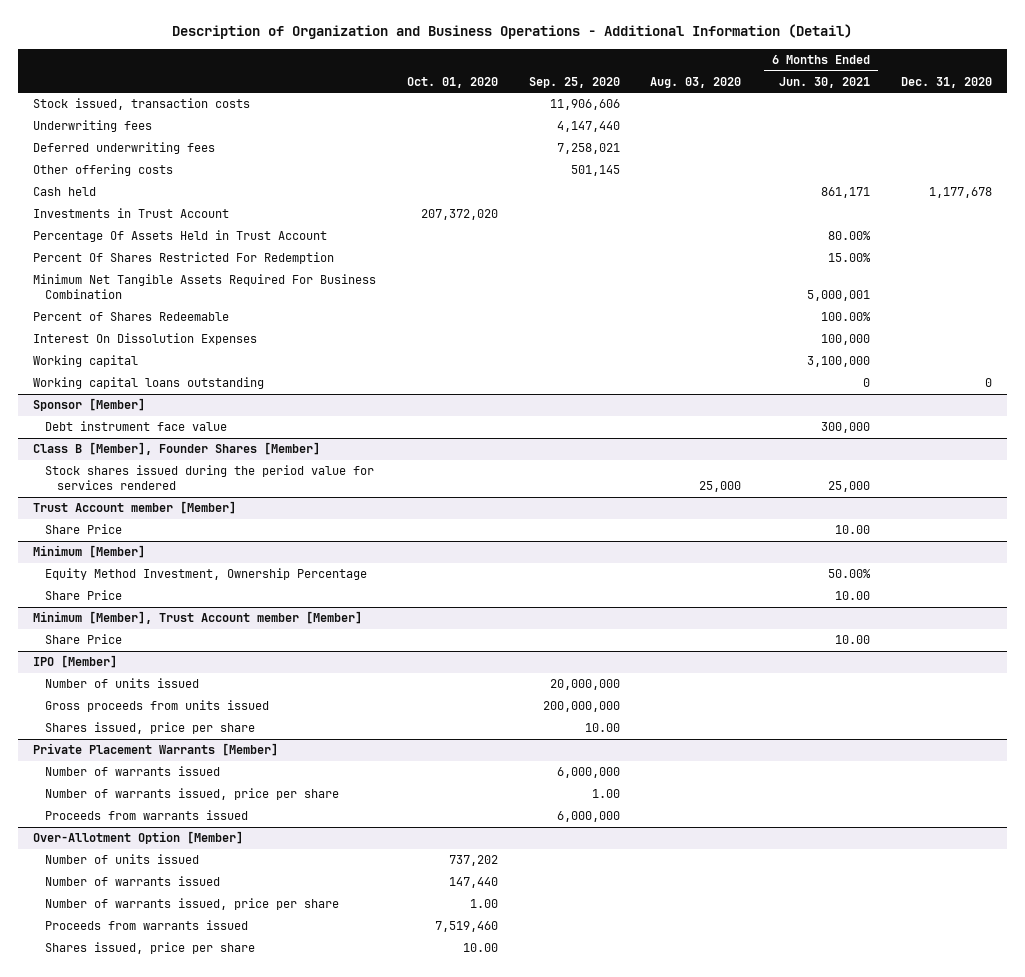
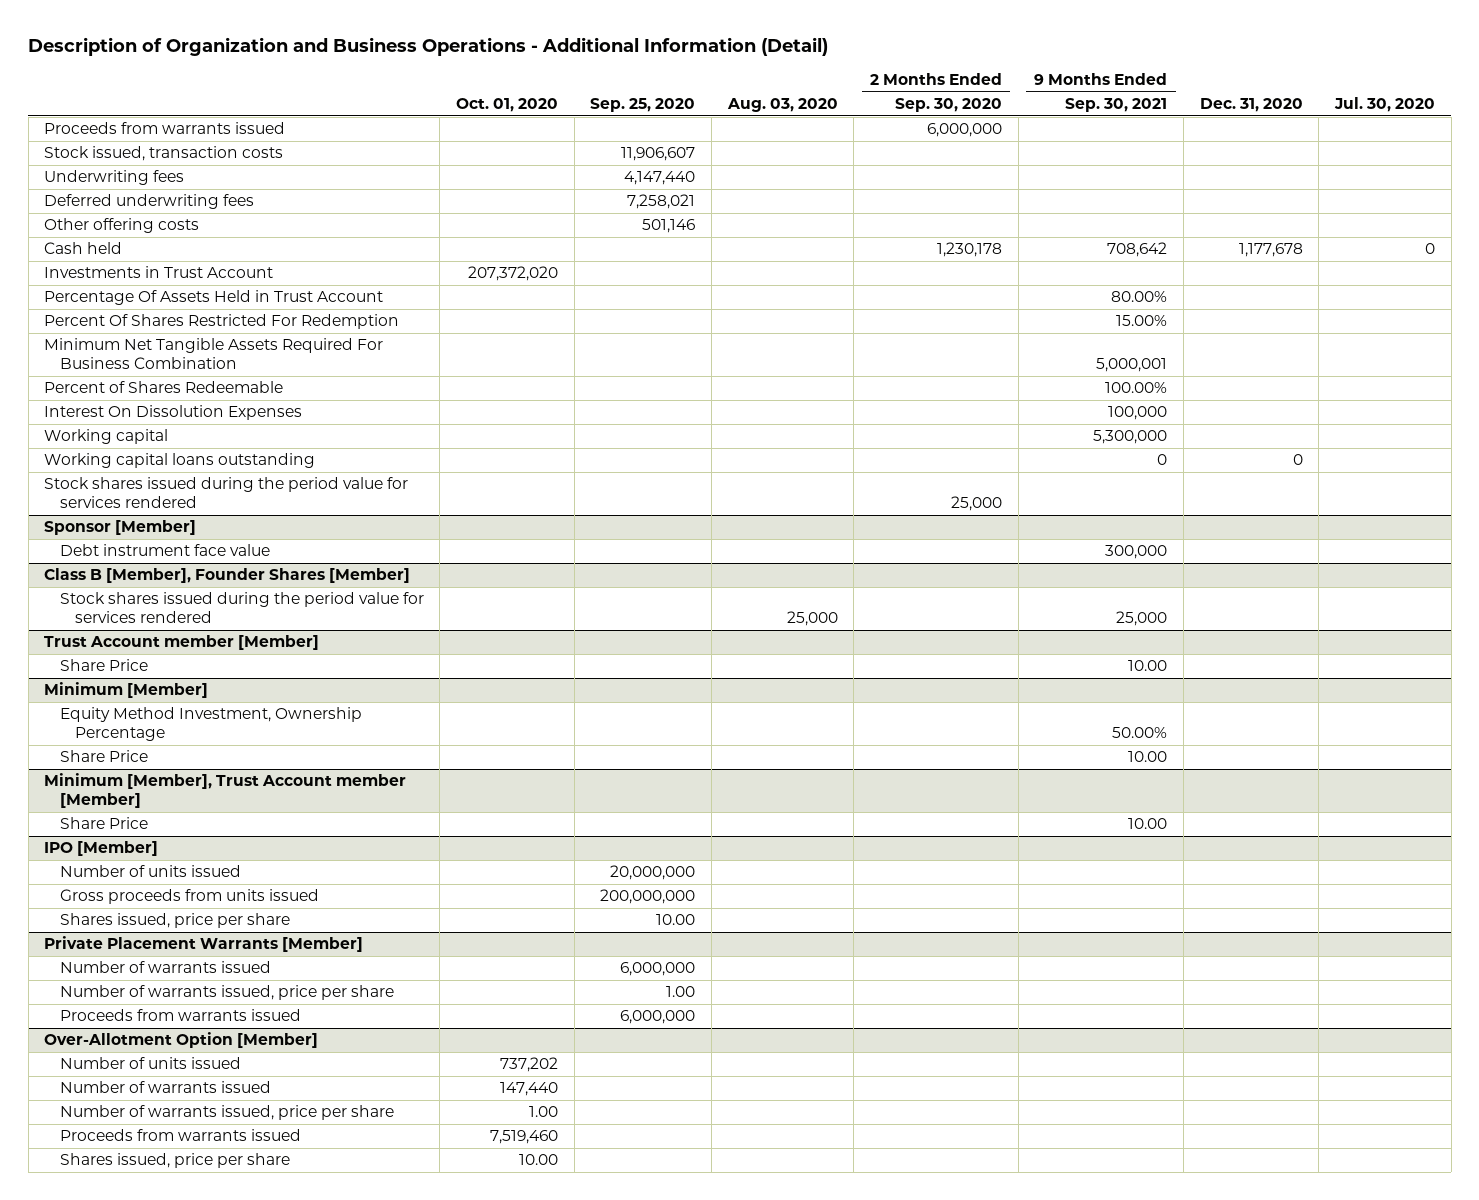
- | Oct. 01, 2020 | Sep. 25, 2020 | Aug. 03, 2020 | 6 Months Ended Jun. 30, 2021 | Dec. 31, 2020
+ | Oct. 01, 2020 | Sep. 25, 2020 | Aug. 03, 2020 | 2 Months Ended Sep. 30, 2020 | 9 Months Ended Sep. 30, 2021 | Dec. 31, 2020 | Jul. 30, 2020
- Stock issued, transaction costs | | 11,906,606 | | |
+ Proceeds from warrants issued | | | | 6,000,000 | | |
+ Stock issued, transaction costs | | 11,906,607 | | | | |
- Other offering costs | | 501,145 | | |
+ Other offering costs | | 501,146 | | | | |
+ Stock shares issued during the period value for services rendered | | | | 25,000 | | |

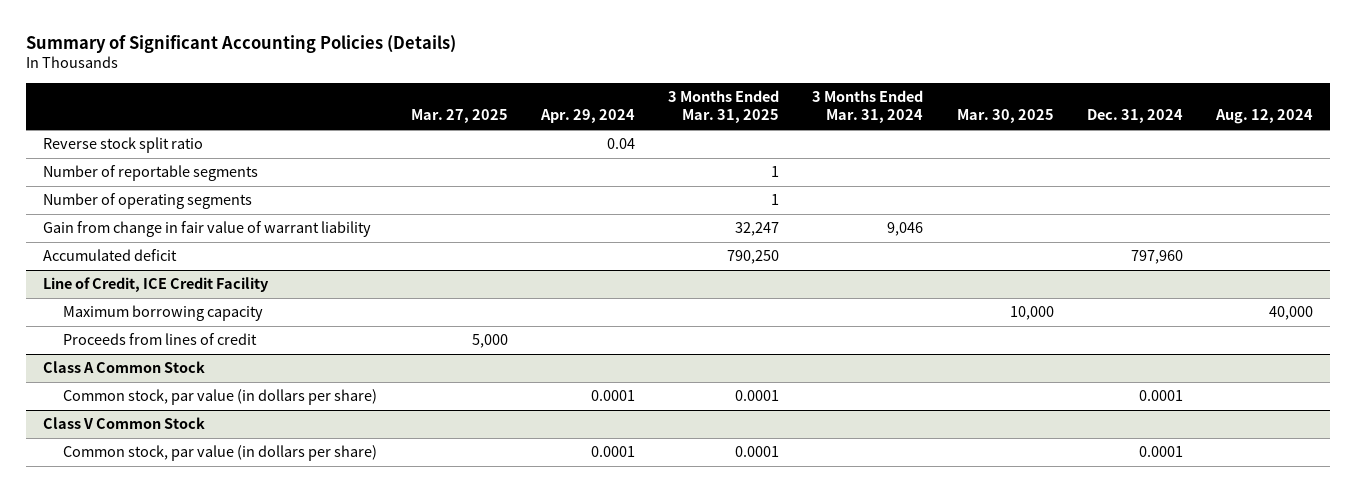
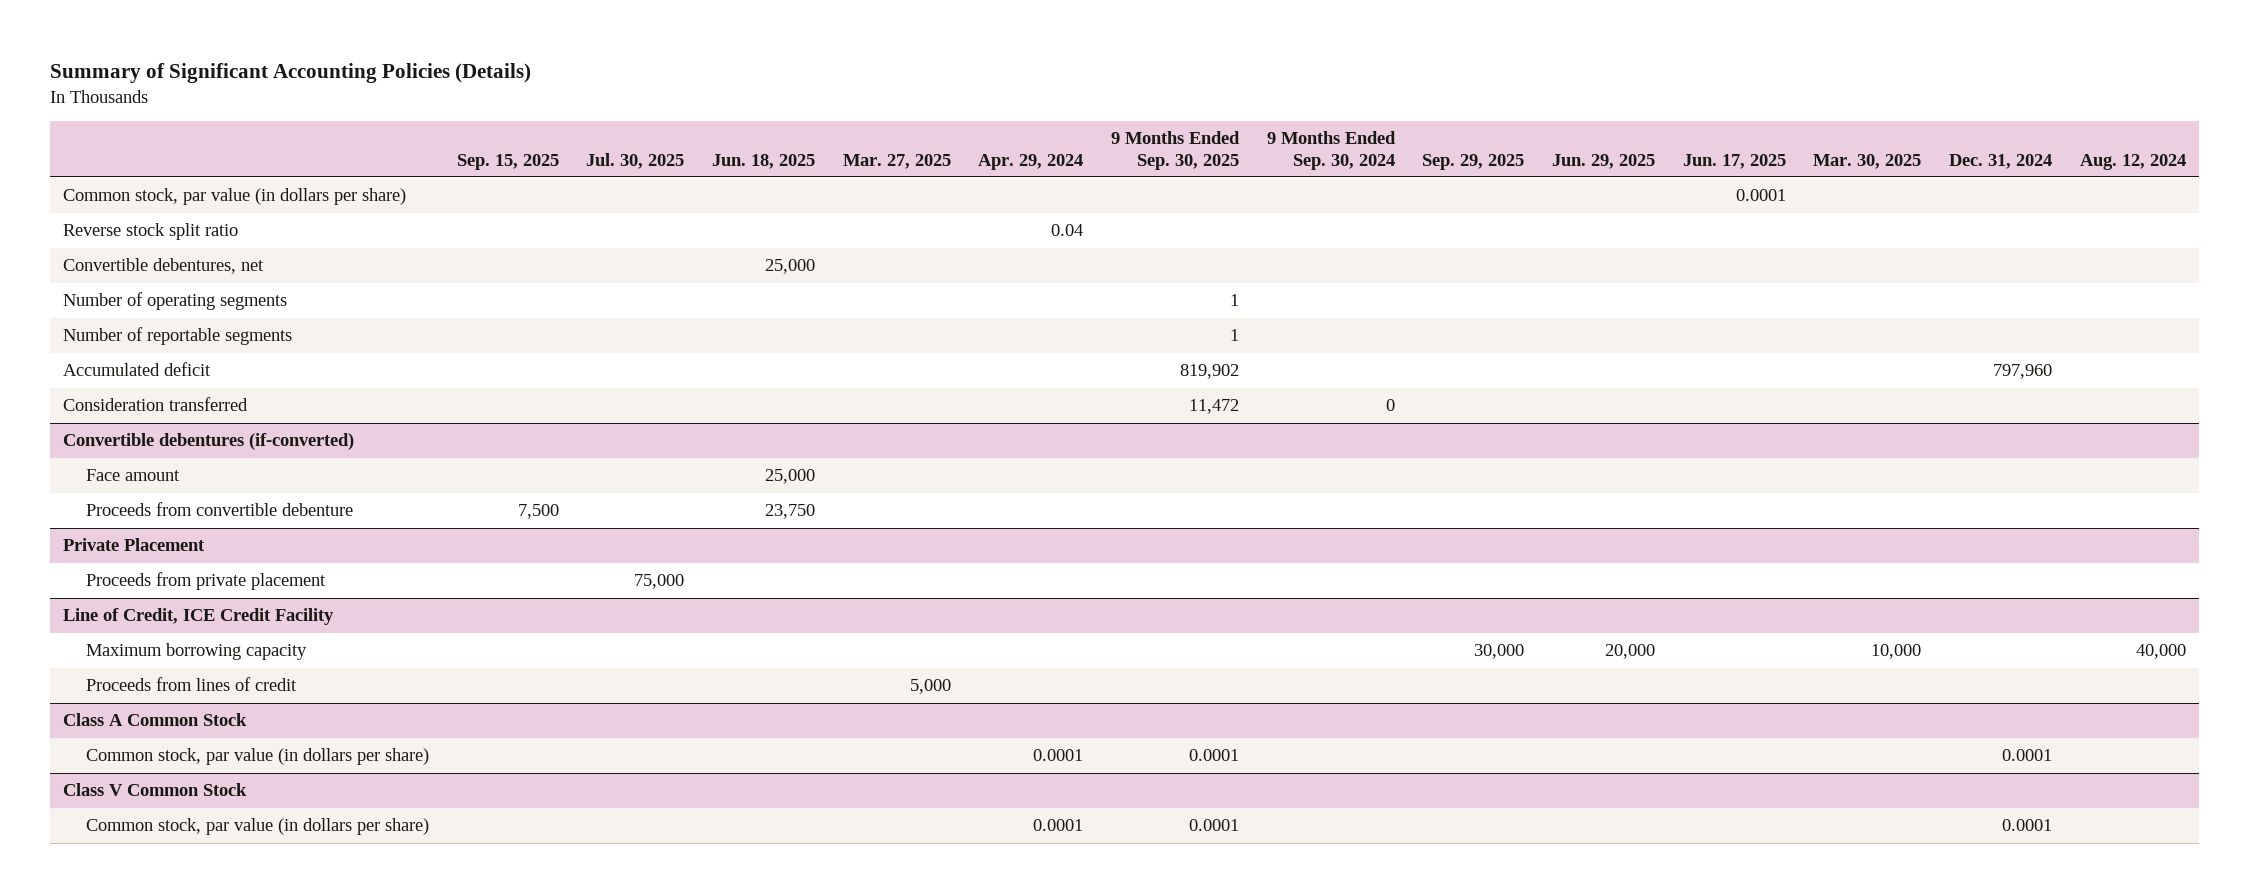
- | Mar. 27, 2025 | Apr. 29, 2024 | 3 Months Ended Mar. 31, 2025 | 3 Months Ended Mar. 31, 2024 | Mar. 30, 2025 | Dec. 31, 2024 | Aug. 12, 2024
+ | Sep. 15, 2025 | Jul. 30, 2025 | Jun. 18, 2025 | Mar. 27, 2025 | Apr. 29, 2024 | 9 Months Ended Sep. 30, 2025 | 9 Months Ended Sep. 30, 2024 | Sep. 29, 2025 | Jun. 29, 2025 | Jun. 17, 2025 | Mar. 30, 2025 | Dec. 31, 2024 | Aug. 12, 2024
+ Common stock, par value (in dollars per share) | | | | | | | | | | 0.0001 | | |
+ Convertible debentures, net | | | 25,000 | | | | | | | | | |
- Gain from change in fair value of warrant liability | | | 32,247 | 9,046 | | |
moved down: Number of reportable segments | | | | | | 1 | | | | | | |
+ Consideration transferred | | | | | | 11,472 | 0 | | | | | |
+ Convertible debentures (if-converted)
+ Face amount | | | 25,000 | | | | | | | | | |
+ Proceeds from convertible debenture | 7,500 | | 23,750 | | | | | | | | | |
+ Private Placement
+ Proceeds from private placement | | 75,000 | | | | | | | | | | |

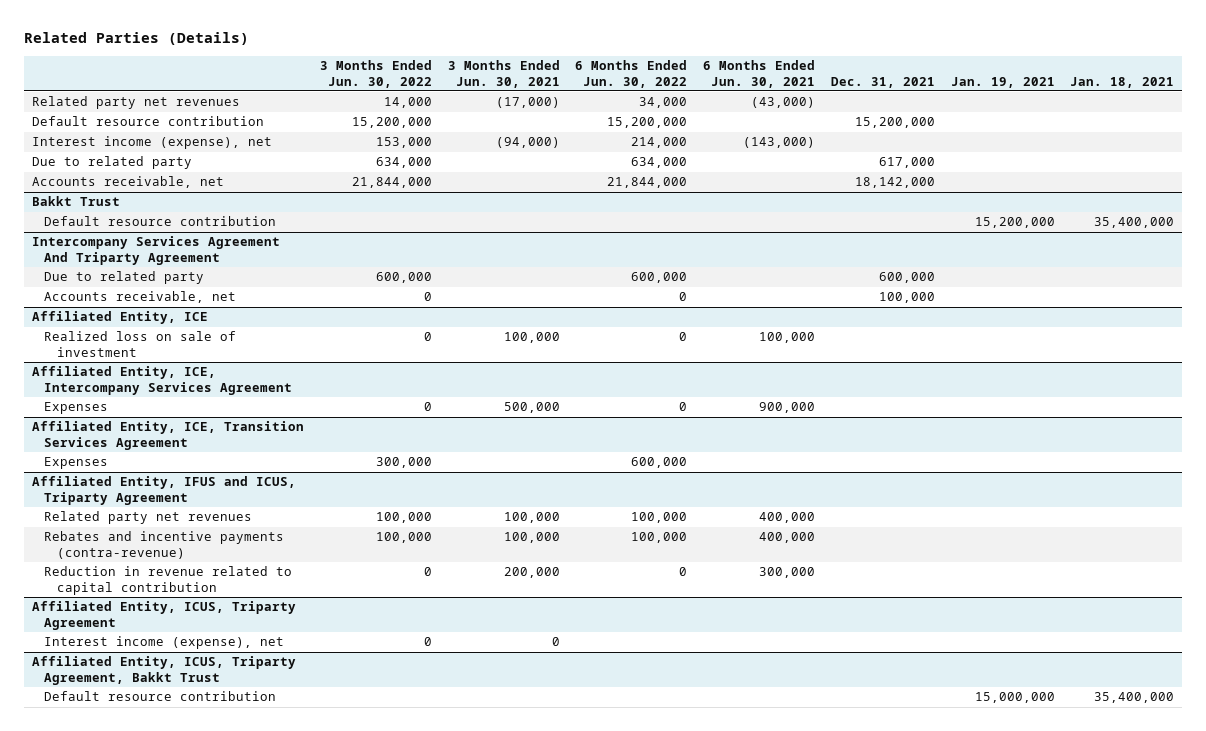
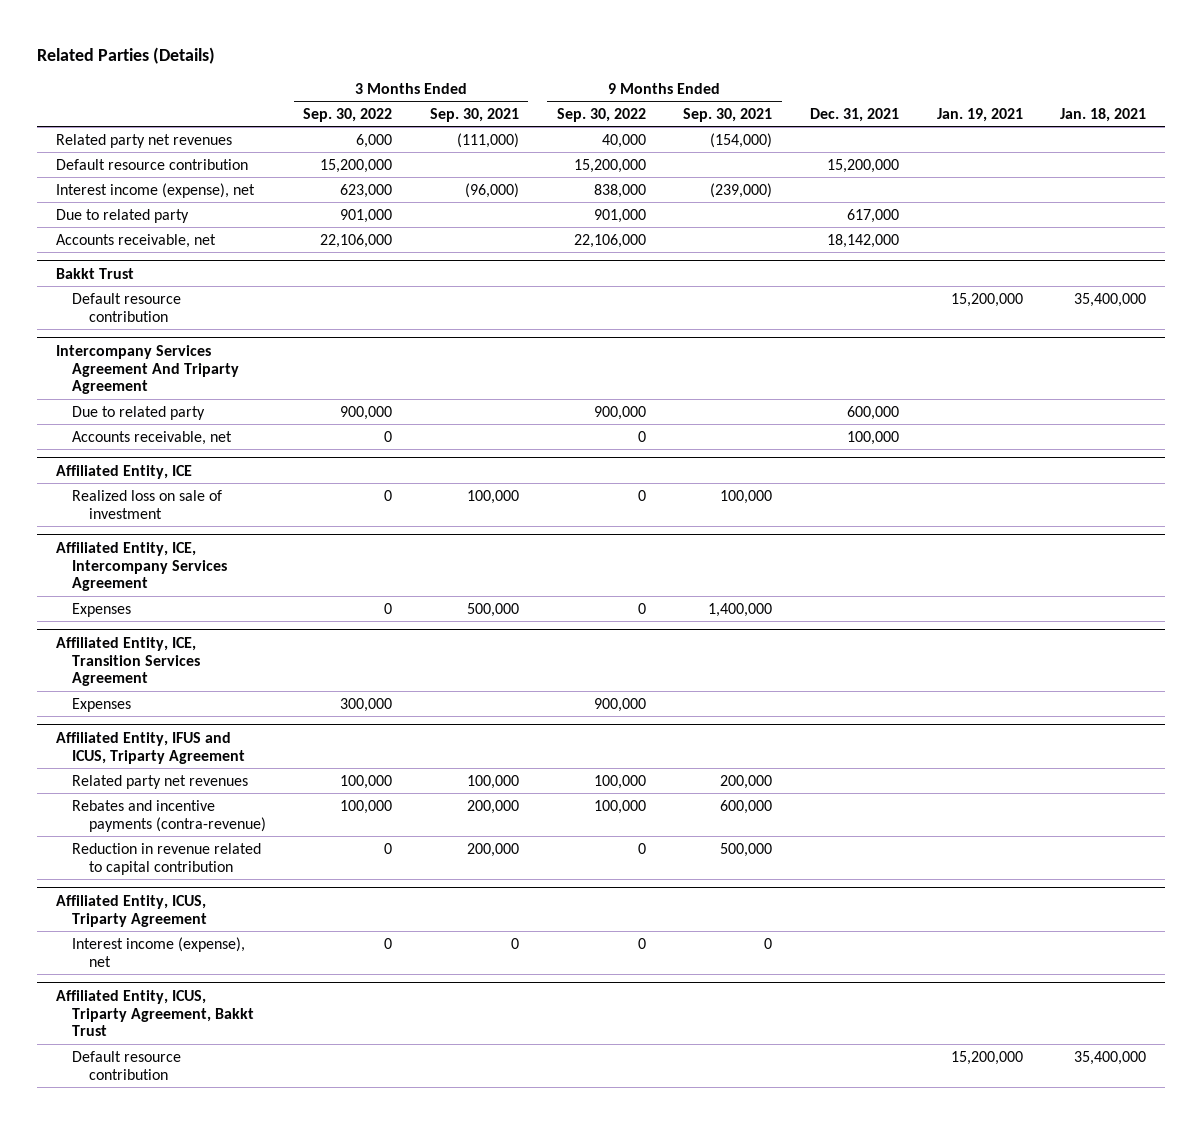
- | 3 Months Ended Jun. 30, 2022 | 3 Months Ended Jun. 30, 2021 | 6 Months Ended Jun. 30, 2022 | 6 Months Ended Jun. 30, 2021 | Dec. 31, 2021 | Jan. 19, 2021 | Jan. 18, 2021
+ | 3 Months Ended Sep. 30, 2022 | 3 Months Ended Sep. 30, 2021 | 9 Months Ended Sep. 30, 2022 | 9 Months Ended Sep. 30, 2021 | Dec. 31, 2021 | Jan. 19, 2021 | Jan. 18, 2021
@ Affiliated Entity, ICUS, Triparty Agreement, Bakkt Trust
- Default resource contribution | | | | | | 15,000,000 | 35,400,000
+ Default resource contribution | | | | | | 15,200,000 | 35,400,000

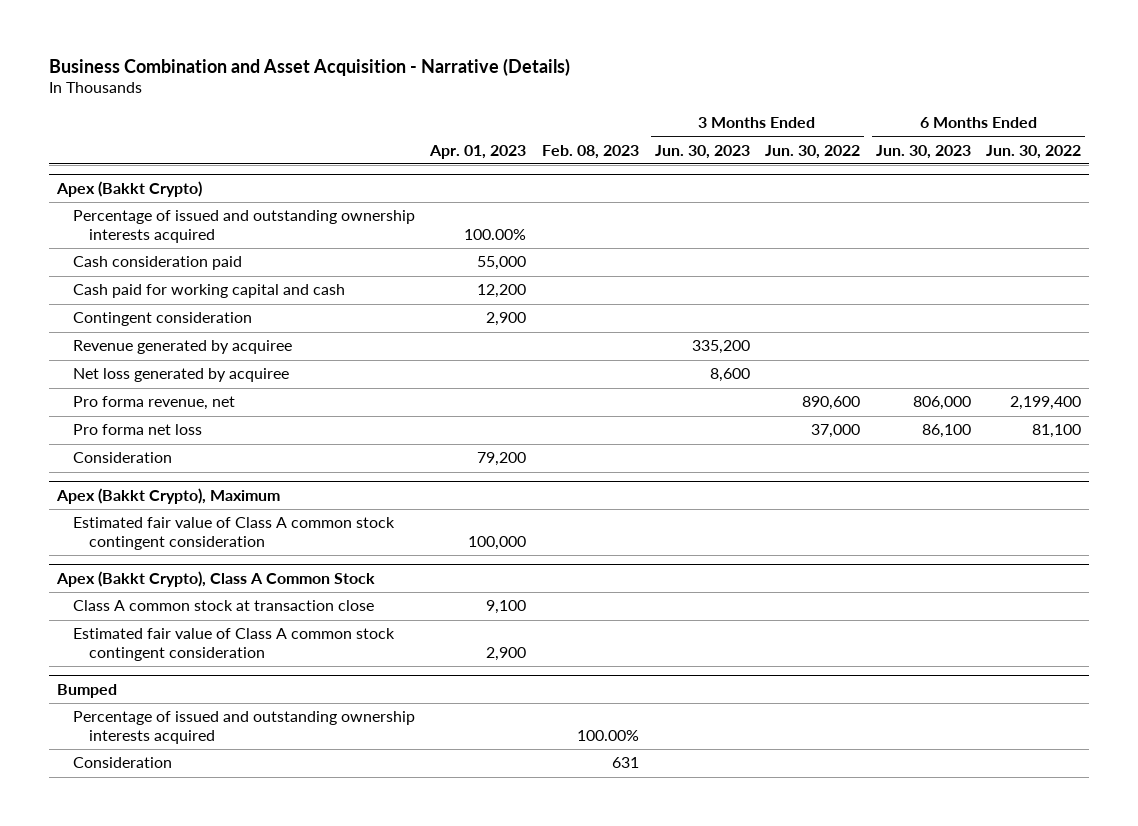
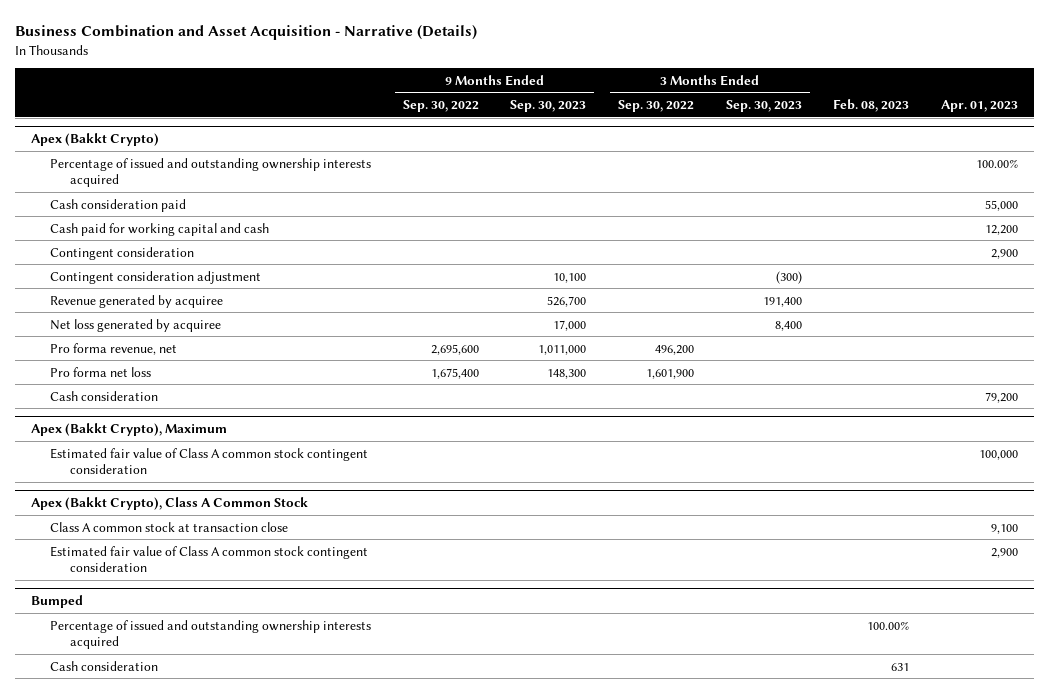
- | Apr. 01, 2023 | Feb. 08, 2023 | 3 Months Ended Jun. 30, 2023 | 3 Months Ended Jun. 30, 2022 | 6 Months Ended Jun. 30, 2023 | 6 Months Ended Jun. 30, 2022
+ | 9 Months Ended Sep. 30, 2022 | 9 Months Ended Sep. 30, 2023 | 3 Months Ended Sep. 30, 2022 | 3 Months Ended Sep. 30, 2023 | Feb. 08, 2023 | Apr. 01, 2023
@ Apex (Bakkt Crypto)
+ Contingent consideration adjustment | | 10,100 | | (300) | |
- Consideration | 79,200 | | | | |
+ Cash consideration | | | | | | 79,200
@ Bumped
- Consideration | | 631 | | | |
+ Cash consideration | | | | | 631 |

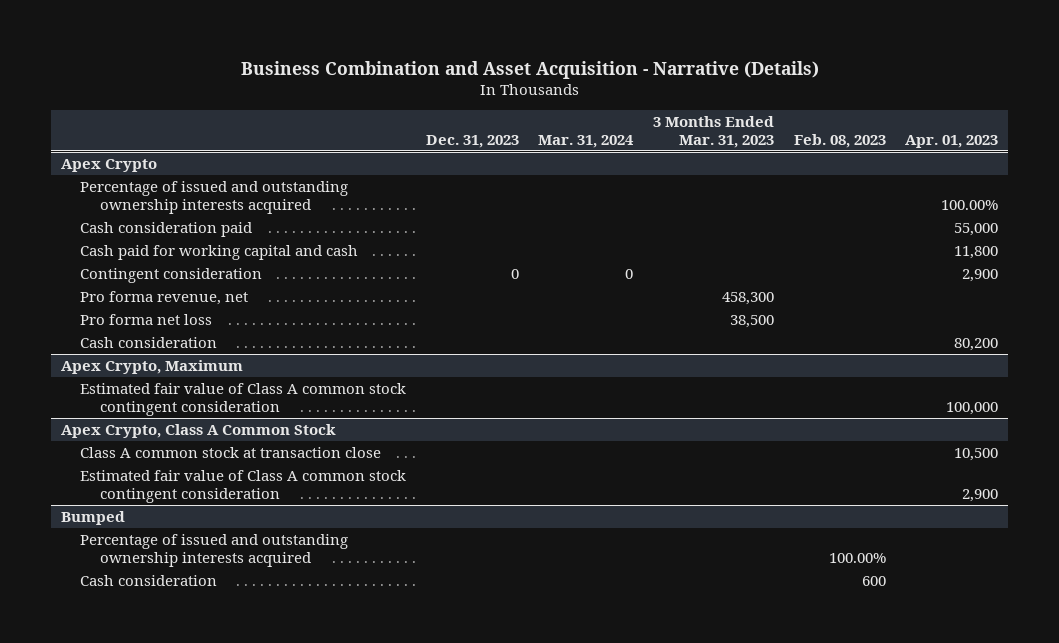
- | 9 Months Ended Sep. 30, 2022 | 9 Months Ended Sep. 30, 2023 | 3 Months Ended Sep. 30, 2022 | 3 Months Ended Sep. 30, 2023 | Feb. 08, 2023 | Apr. 01, 2023
+ | Dec. 31, 2023 | Mar. 31, 2024 | 3 Months Ended Mar. 31, 2023 | Feb. 08, 2023 | Apr. 01, 2023
- Apex (Bakkt Crypto)
+ Apex Crypto
- Cash paid for working capital and cash | | | | | | 12,200
+ Cash paid for working capital and cash | | | | | 11,800
- Contingent consideration adjustment | | 10,100 | | (300) | |
- Revenue generated by acquiree | | 526,700 | | 191,400 | |
- Net loss generated by acquiree | | 17,000 | | 8,400 | |
- Cash consideration | | | | | | 79,200
- Apex (Bakkt Crypto), Maximum
+ Cash consideration | | | | | 80,200
+ Apex Crypto, Maximum
- Apex (Bakkt Crypto), Class A Common Stock
- Class A common stock at transaction close | | | | | | 9,100
+ Apex Crypto, Class A Common Stock
+ Class A common stock at transaction close | | | | | 10,500
@ Bumped
- Cash consideration | | | | | 631 |
+ Cash consideration | | | | 600 |

